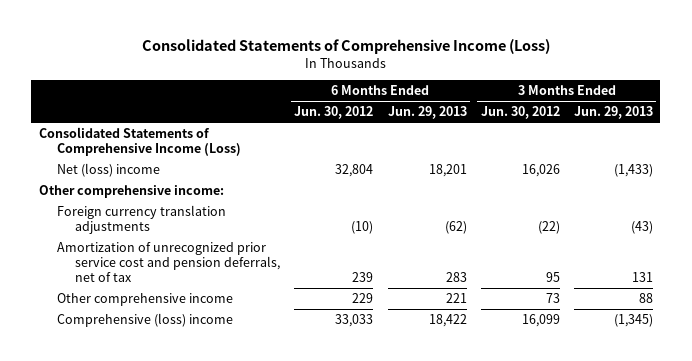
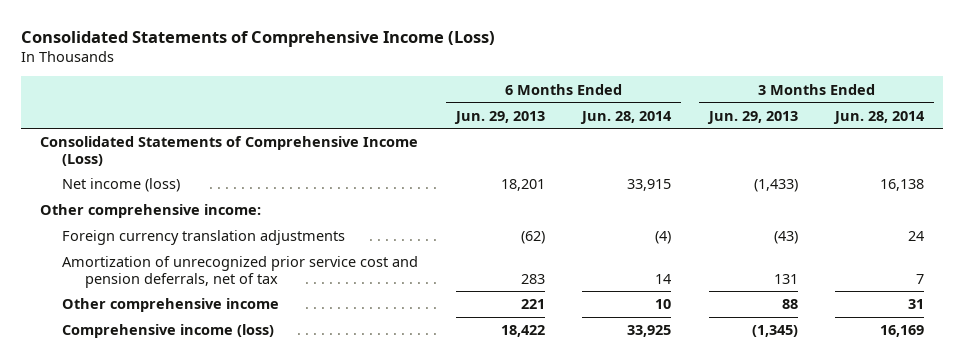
- | 6 Months Ended Jun. 30, 2012 | 6 Months Ended Jun. 29, 2013 | 3 Months Ended Jun. 30, 2012 | 3 Months Ended Jun. 29, 2013
+ | 6 Months Ended Jun. 29, 2013 | 6 Months Ended Jun. 28, 2014 | 3 Months Ended Jun. 29, 2013 | 3 Months Ended Jun. 28, 2014
- Net (loss) income | 32,804 | 18,201 | 16,026 | (1,433)
+ Net income (loss) | 18,201 | 33,915 | (1,433) | 16,138
- Comprehensive (loss) income | 33,033 | 18,422 | 16,099 | (1,345)
+ Comprehensive income (loss) | 18,422 | 33,925 | (1,345) | 16,169

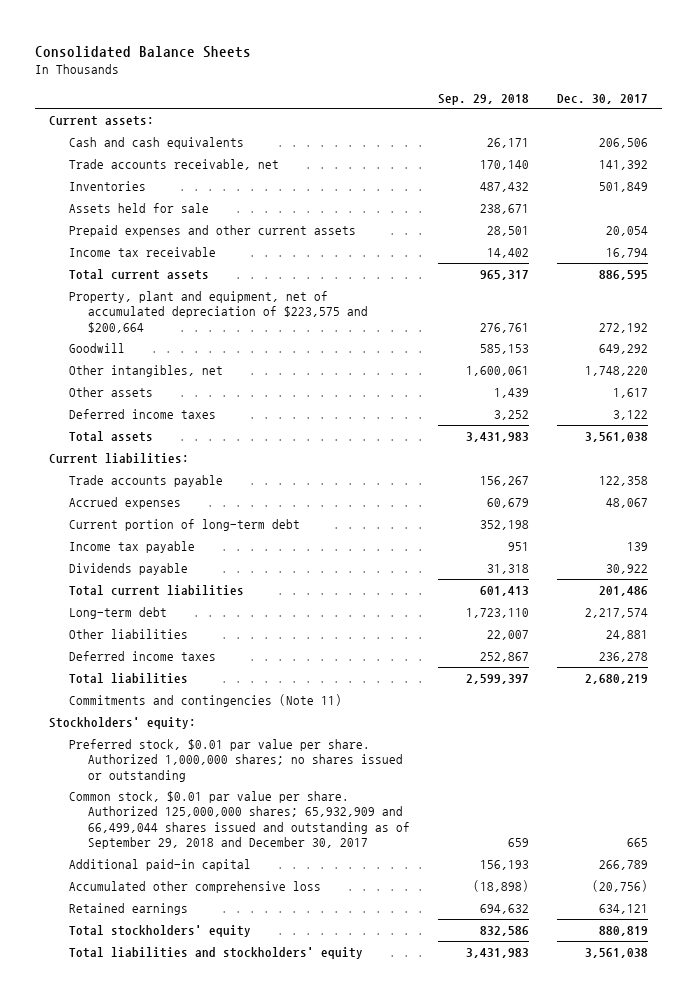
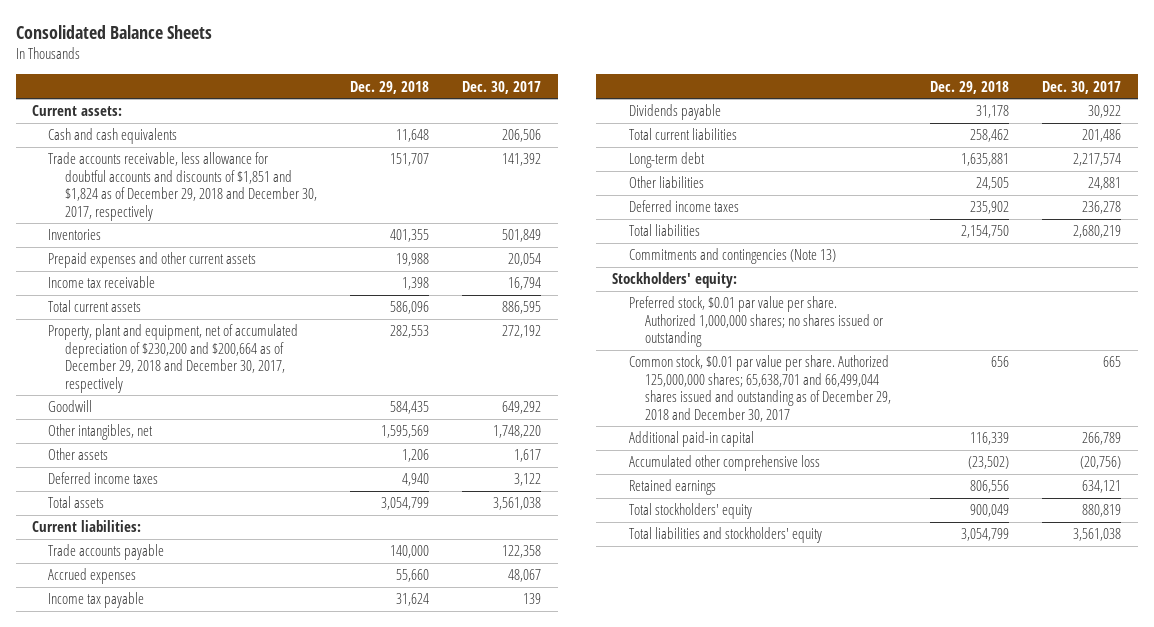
- | Sep. 29, 2018 | Dec. 30, 2017
+ | Dec. 29, 2018 | Dec. 30, 2017
- Trade accounts receivable, net | 170,140 | 141,392
+ Trade accounts receivable, less allowance for doubtful accounts and discounts of $1,851 and $1,824 as of December 29, 2018 and December 30, 2017, respectively | 151,707 | 141,392
- Assets held for sale | 238,671 |
- Property, plant and equipment, net of accumulated depreciation of $223,575 and $200,664 | 276,761 | 272,192
+ Property, plant and equipment, net of accumulated depreciation of $230,200 and $200,664 as of December 29, 2018 and December 30, 2017, respectively | 282,553 | 272,192
- Current portion of long-term debt | 352,198 |
- Commitments and contingencies (Note 11)
+ Commitments and contingencies (Note 13)
- Common stock, $0.01 par value per share. Authorized 125,000,000 shares; 65,932,909 and 66,499,044 shares issued and outstanding as of September 29, 2018 and December 30, 2017 | 659 | 665
+ Common stock, $0.01 par value per share. Authorized 125,000,000 shares; 65,638,701 and 66,499,044 shares issued and outstanding as of December 29, 2018 and December 30, 2017 | 656 | 665

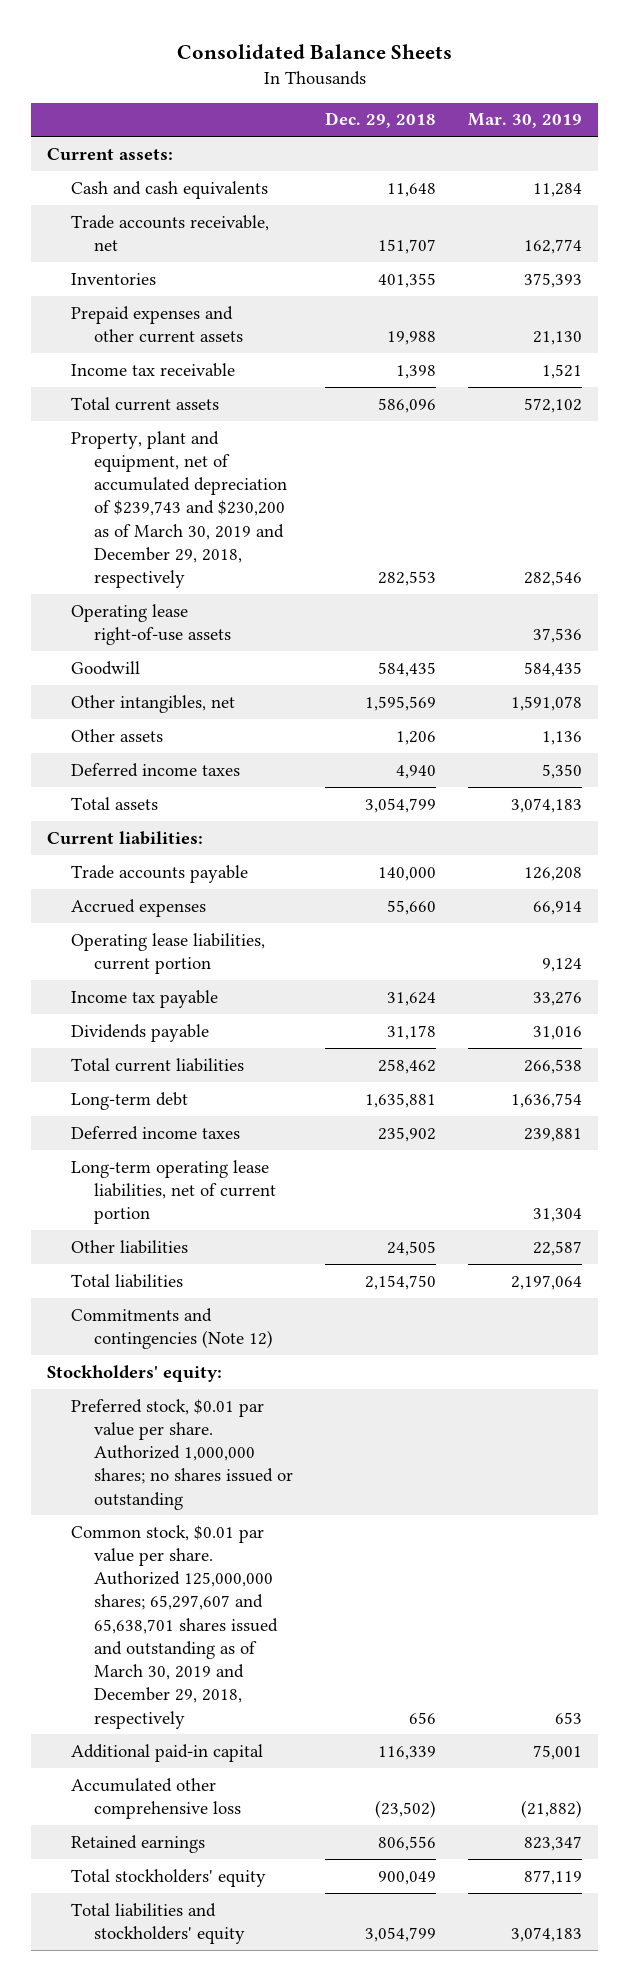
- | Dec. 29, 2018 | Dec. 30, 2017
+ | Dec. 29, 2018 | Mar. 30, 2019
- Trade accounts receivable, less allowance for doubtful accounts and discounts of $1,851 and $1,824 as of December 29, 2018 and December 30, 2017, respectively | 151,707 | 141,392
+ Trade accounts receivable, net | 151,707 | 162,774
- Property, plant and equipment, net of accumulated depreciation of $230,200 and $200,664 as of December 29, 2018 and December 30, 2017, respectively | 282,553 | 272,192
+ Property, plant and equipment, net of accumulated depreciation of $239,743 and $230,200 as of March 30, 2019 and December 29, 2018, respectively | 282,553 | 282,546
+ Operating lease right-of-use assets | | 37,536
+ Operating lease liabilities, current portion | | 9,124
+ Long-term operating lease liabilities, net of current portion | | 31,304
moved down: Other liabilities | 24,505 | 22,587
- Commitments and contingencies (Note 13)
+ Commitments and contingencies (Note 12)
- Common stock, $0.01 par value per share. Authorized 125,000,000 shares; 65,638,701 and 66,499,044 shares issued and outstanding as of December 29, 2018 and December 30, 2017 | 656 | 665
+ Common stock, $0.01 par value per share. Authorized 125,000,000 shares; 65,297,607 and 65,638,701 shares issued and outstanding as of March 30, 2019 and December 29, 2018, respectively | 656 | 653

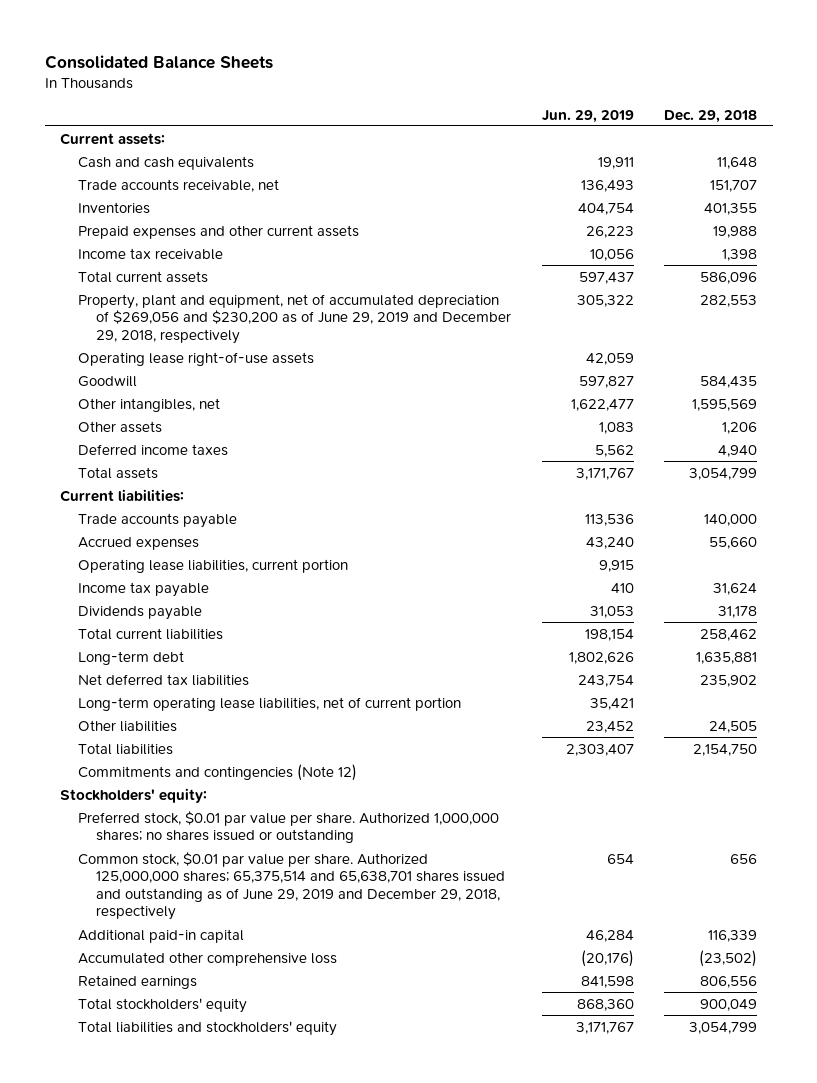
- | Dec. 29, 2018 | Mar. 30, 2019
+ | Jun. 29, 2019 | Dec. 29, 2018
- Property, plant and equipment, net of accumulated depreciation of $239,743 and $230,200 as of March 30, 2019 and December 29, 2018, respectively | 282,553 | 282,546
+ Property, plant and equipment, net of accumulated depreciation of $269,056 and $230,200 as of June 29, 2019 and December 29, 2018, respectively | 305,322 | 282,553
- Deferred income taxes | 235,902 | 239,881
+ Net deferred tax liabilities | 243,754 | 235,902
- Common stock, $0.01 par value per share. Authorized 125,000,000 shares; 65,297,607 and 65,638,701 shares issued and outstanding as of March 30, 2019 and December 29, 2018, respectively | 656 | 653
+ Common stock, $0.01 par value per share. Authorized 125,000,000 shares; 65,375,514 and 65,638,701 shares issued and outstanding as of June 29, 2019 and December 29, 2018, respectively | 654 | 656

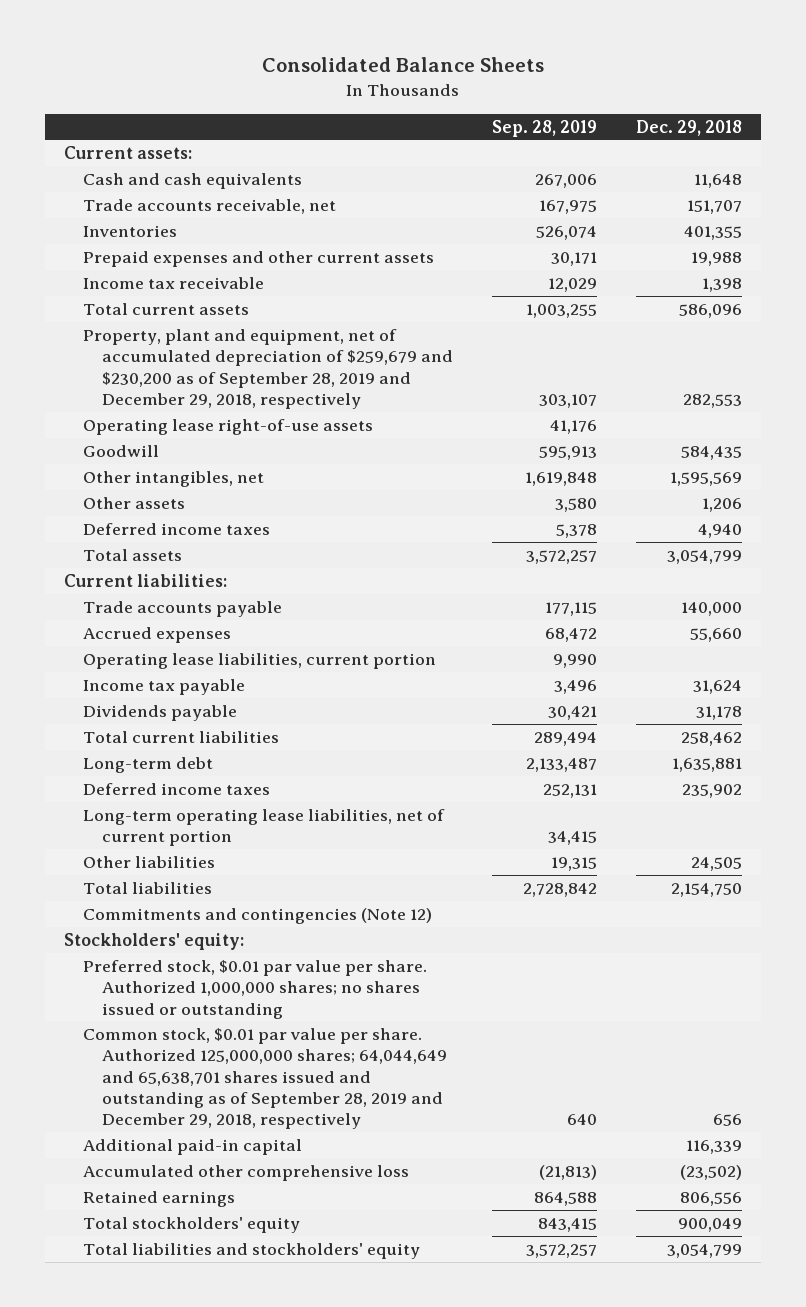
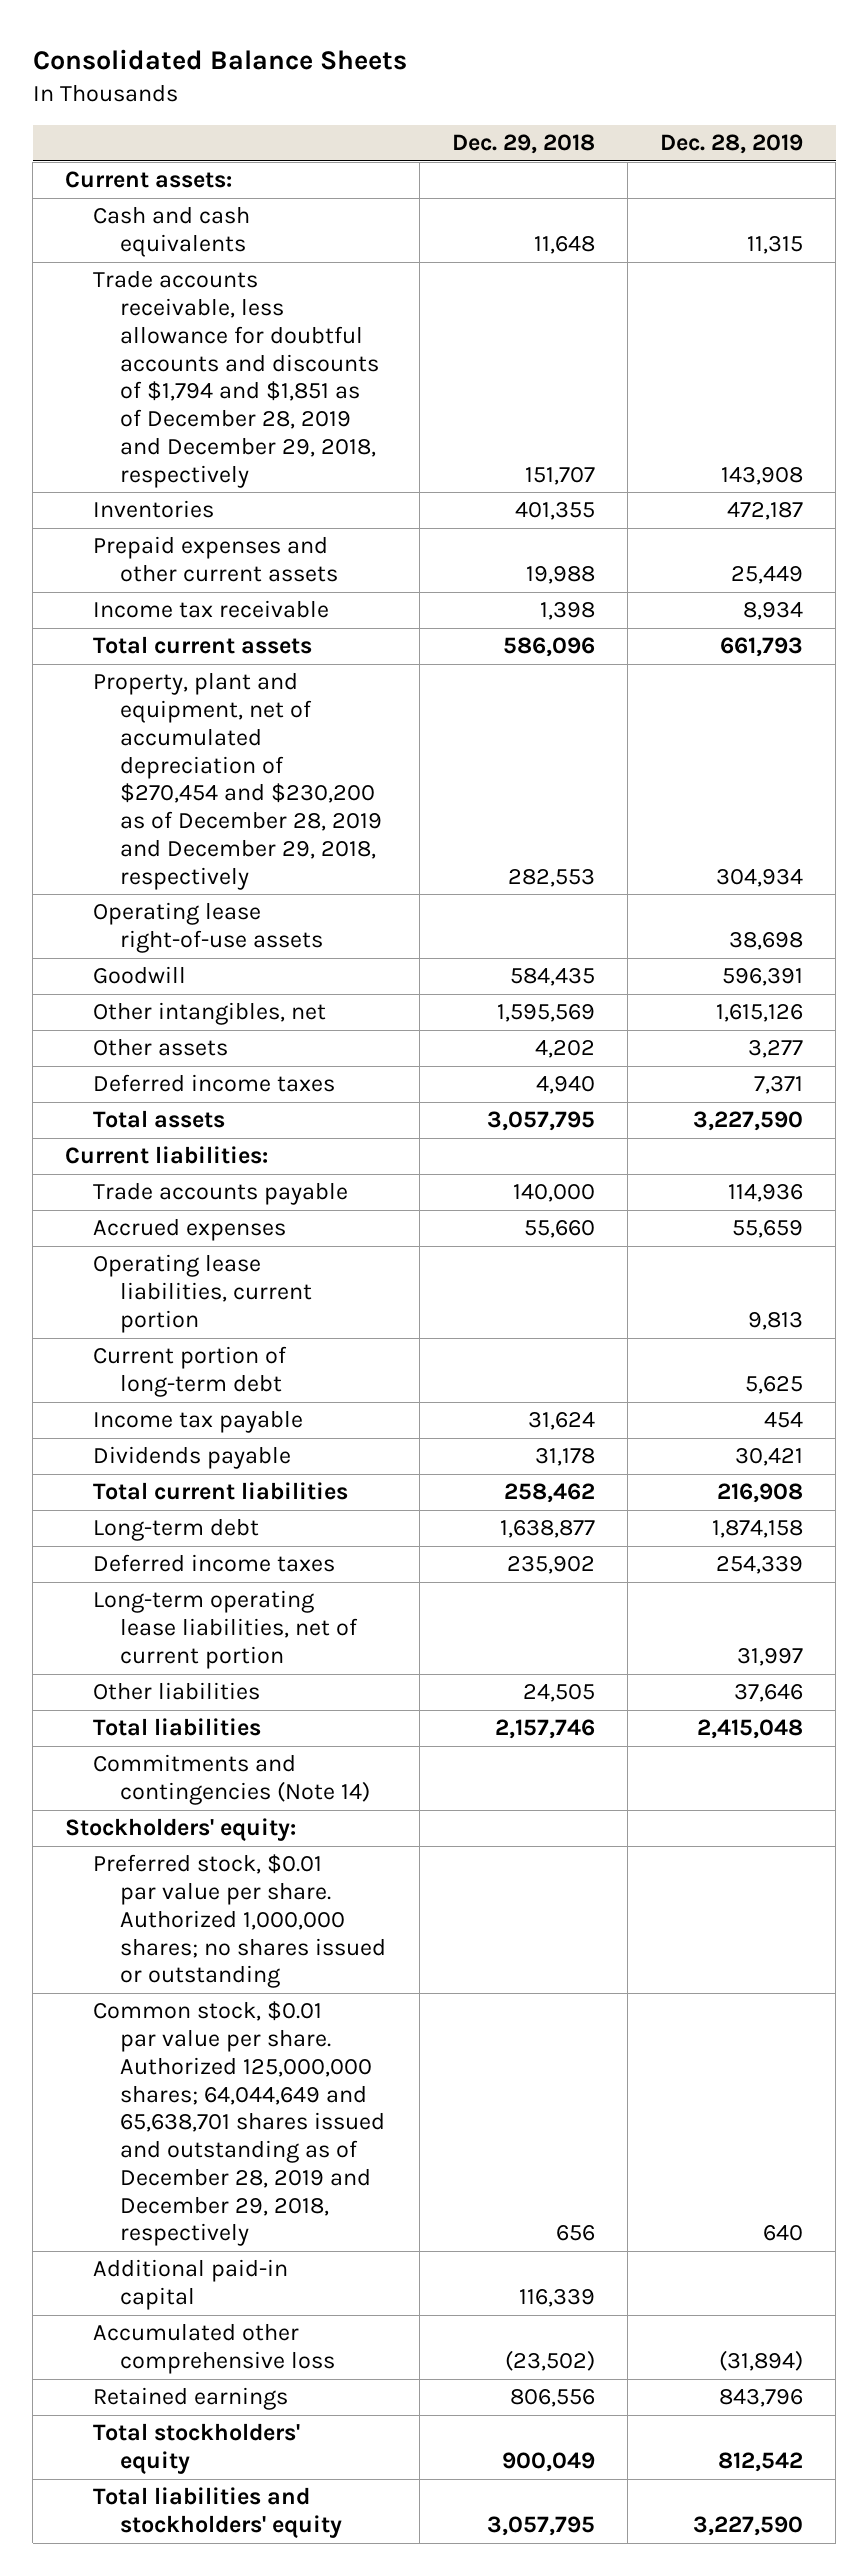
- | Sep. 28, 2019 | Dec. 29, 2018
+ | Dec. 29, 2018 | Dec. 28, 2019
- Trade accounts receivable, net | 167,975 | 151,707
+ Trade accounts receivable, less allowance for doubtful accounts and discounts of $1,794 and $1,851 as of December 28, 2019 and December 29, 2018, respectively | 151,707 | 143,908
- Property, plant and equipment, net of accumulated depreciation of $259,679 and $230,200 as of September 28, 2019 and December 29, 2018, respectively | 303,107 | 282,553
+ Property, plant and equipment, net of accumulated depreciation of $270,454 and $230,200 as of December 28, 2019 and December 29, 2018, respectively | 282,553 | 304,934
- Other assets | 3,580 | 1,206
+ Other assets | 4,202 | 3,277
- Total assets | 3,572,257 | 3,054,799
+ Total assets | 3,057,795 | 3,227,590
+ Current portion of long-term debt | | 5,625
- Long-term debt | 2,133,487 | 1,635,881
+ Long-term debt | 1,638,877 | 1,874,158
- Total liabilities | 2,728,842 | 2,154,750
- Commitments and contingencies (Note 12)
+ Total liabilities | 2,157,746 | 2,415,048
+ Commitments and contingencies (Note 14)
- Common stock, $0.01 par value per share. Authorized 125,000,000 shares; 64,044,649 and 65,638,701 shares issued and outstanding as of September 28, 2019 and December 29, 2018, respectively | 640 | 656
+ Common stock, $0.01 par value per share. Authorized 125,000,000 shares; 64,044,649 and 65,638,701 shares issued and outstanding as of December 28, 2019 and December 29, 2018, respectively | 656 | 640
- Total liabilities and stockholders' equity | 3,572,257 | 3,054,799
+ Total liabilities and stockholders' equity | 3,057,795 | 3,227,590

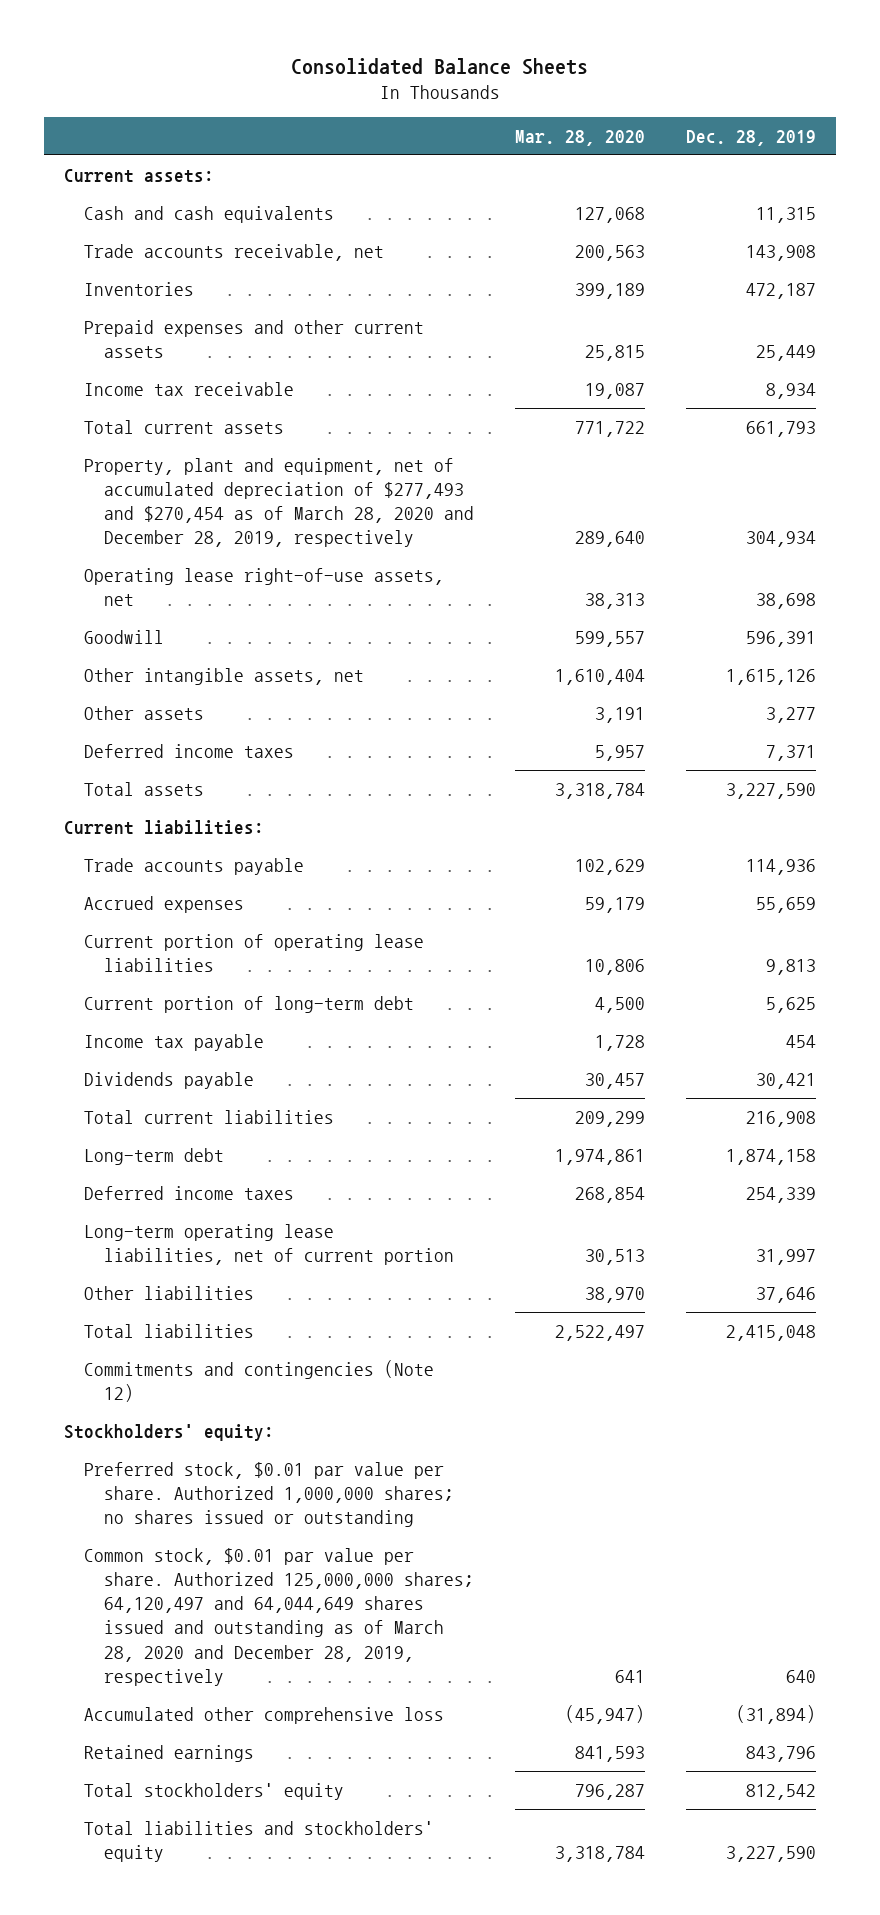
- | Dec. 29, 2018 | Dec. 28, 2019
+ | Mar. 28, 2020 | Dec. 28, 2019
- Trade accounts receivable, less allowance for doubtful accounts and discounts of $1,794 and $1,851 as of December 28, 2019 and December 29, 2018, respectively | 151,707 | 143,908
+ Trade accounts receivable, net | 200,563 | 143,908
- Property, plant and equipment, net of accumulated depreciation of $270,454 and $230,200 as of December 28, 2019 and December 29, 2018, respectively | 282,553 | 304,934
- Operating lease right-of-use assets | | 38,698
+ Property, plant and equipment, net of accumulated depreciation of $277,493 and $270,454 as of March 28, 2020 and December 28, 2019, respectively | 289,640 | 304,934
+ Operating lease right-of-use assets, net | 38,313 | 38,698
- Other intangibles, net | 1,595,569 | 1,615,126
+ Other intangible assets, net | 1,610,404 | 1,615,126
- Operating lease liabilities, current portion | | 9,813
+ Current portion of operating lease liabilities | 10,806 | 9,813
- Commitments and contingencies (Note 14)
+ Commitments and contingencies (Note 12)
- Common stock, $0.01 par value per share. Authorized 125,000,000 shares; 64,044,649 and 65,638,701 shares issued and outstanding as of December 28, 2019 and December 29, 2018, respectively | 656 | 640
- Additional paid-in capital | 116,339 |
+ Common stock, $0.01 par value per share. Authorized 125,000,000 shares; 64,120,497 and 64,044,649 shares issued and outstanding as of March 28, 2020 and December 28, 2019, respectively | 641 | 640

